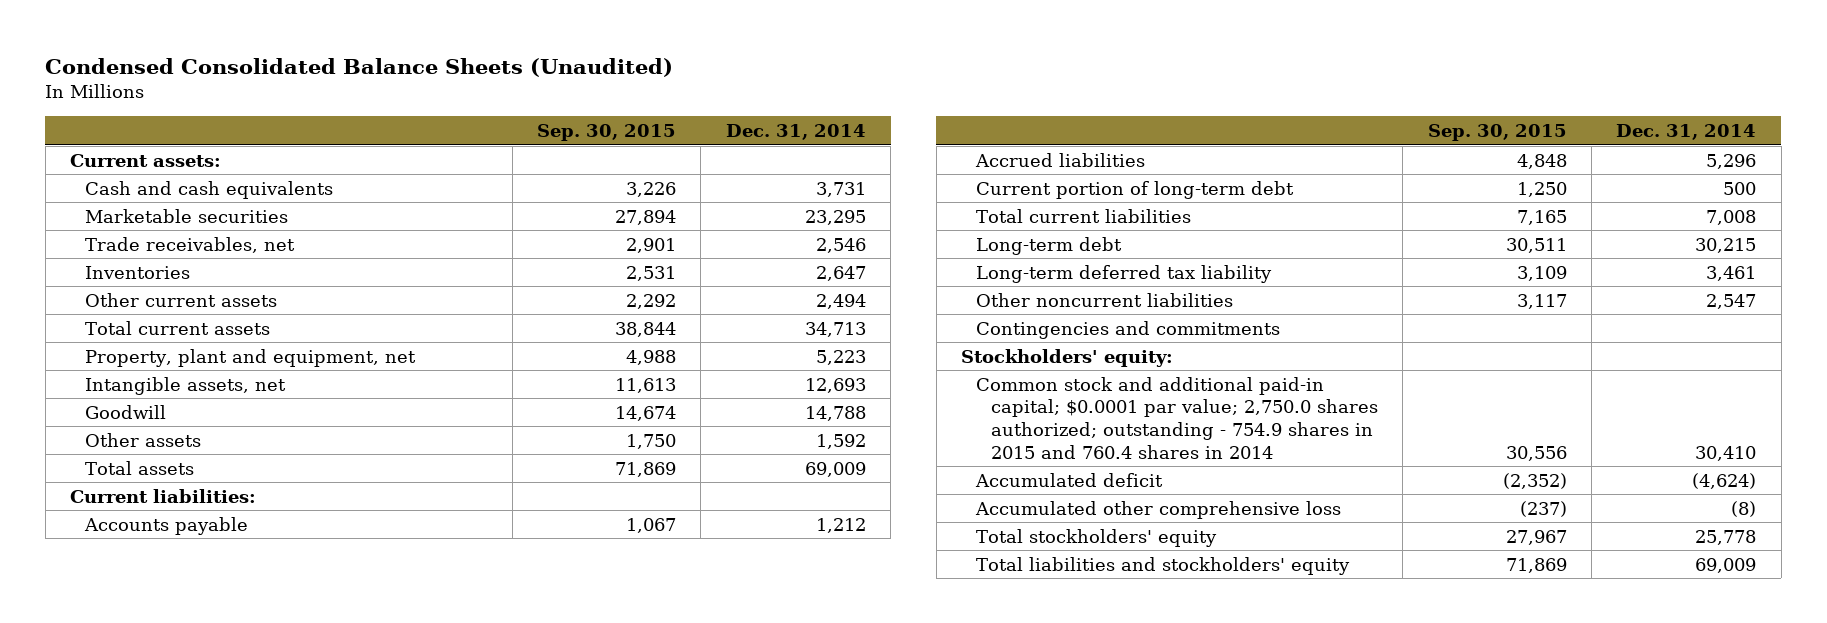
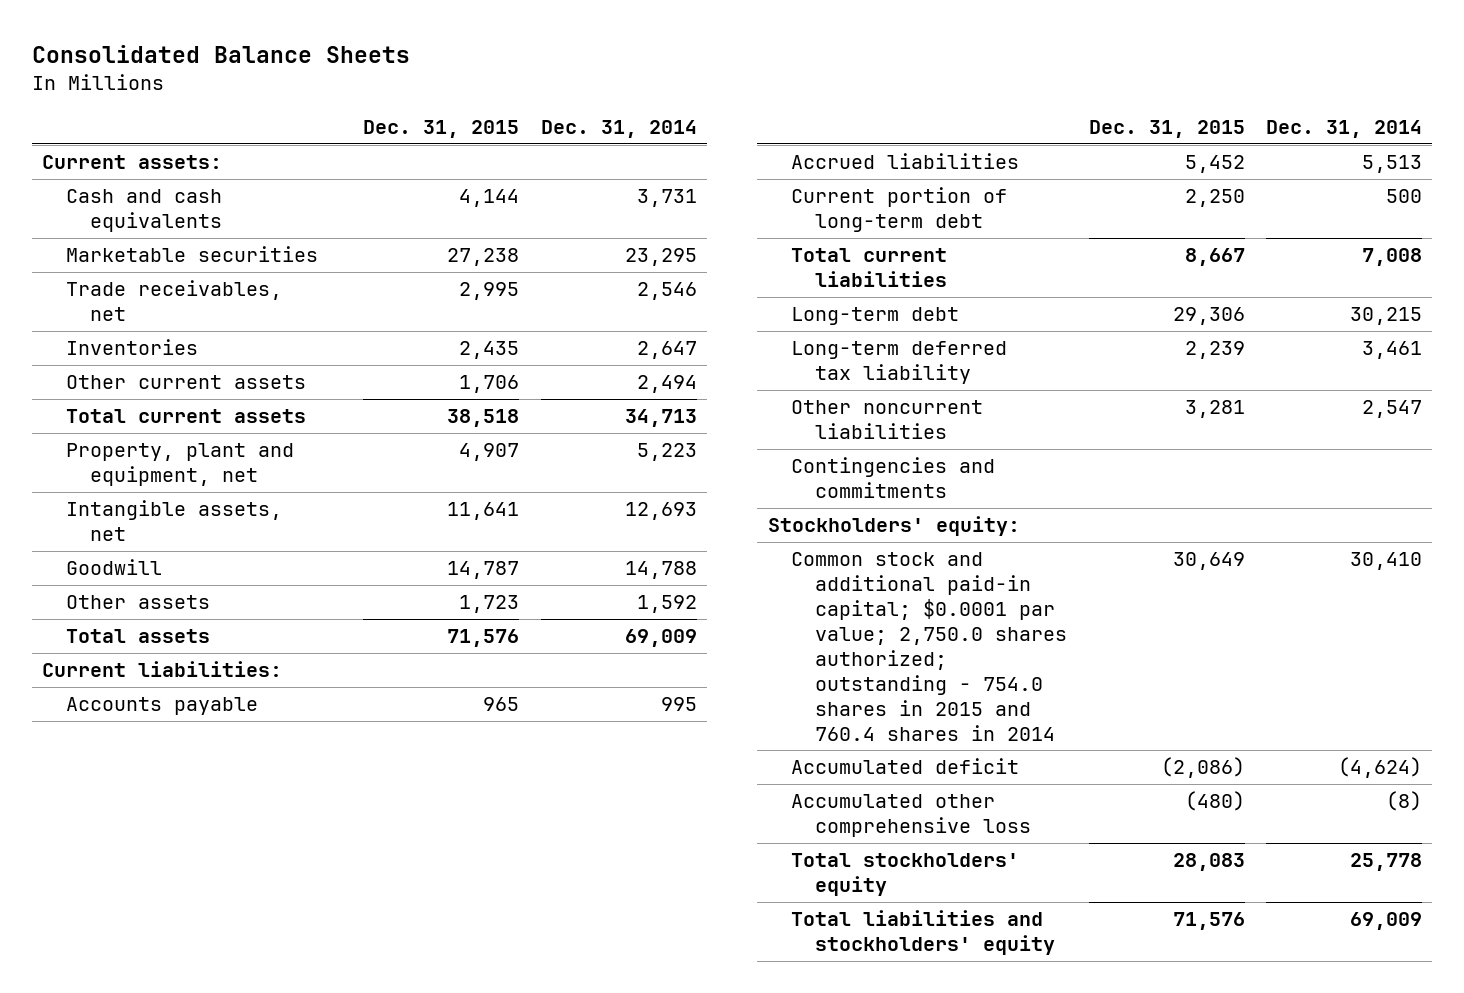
- Condensed Consolidated Balance Sheets (Unaudited)
+ Consolidated Balance Sheets
- | Sep. 30, 2015 | Dec. 31, 2014
+ | Dec. 31, 2015 | Dec. 31, 2014
- Accounts payable | 1,067 | 1,212
- Accrued liabilities | 4,848 | 5,296
+ Accounts payable | 965 | 995
+ Accrued liabilities | 5,452 | 5,513
- Common stock and additional paid-in capital; $0.0001 par value; 2,750.0 shares authorized; outstanding - 754.9 shares in 2015 and 760.4 shares in 2014 | 30,556 | 30,410
+ Common stock and additional paid-in capital; $0.0001 par value; 2,750.0 shares authorized; outstanding - 754.0 shares in 2015 and 760.4 shares in 2014 | 30,649 | 30,410

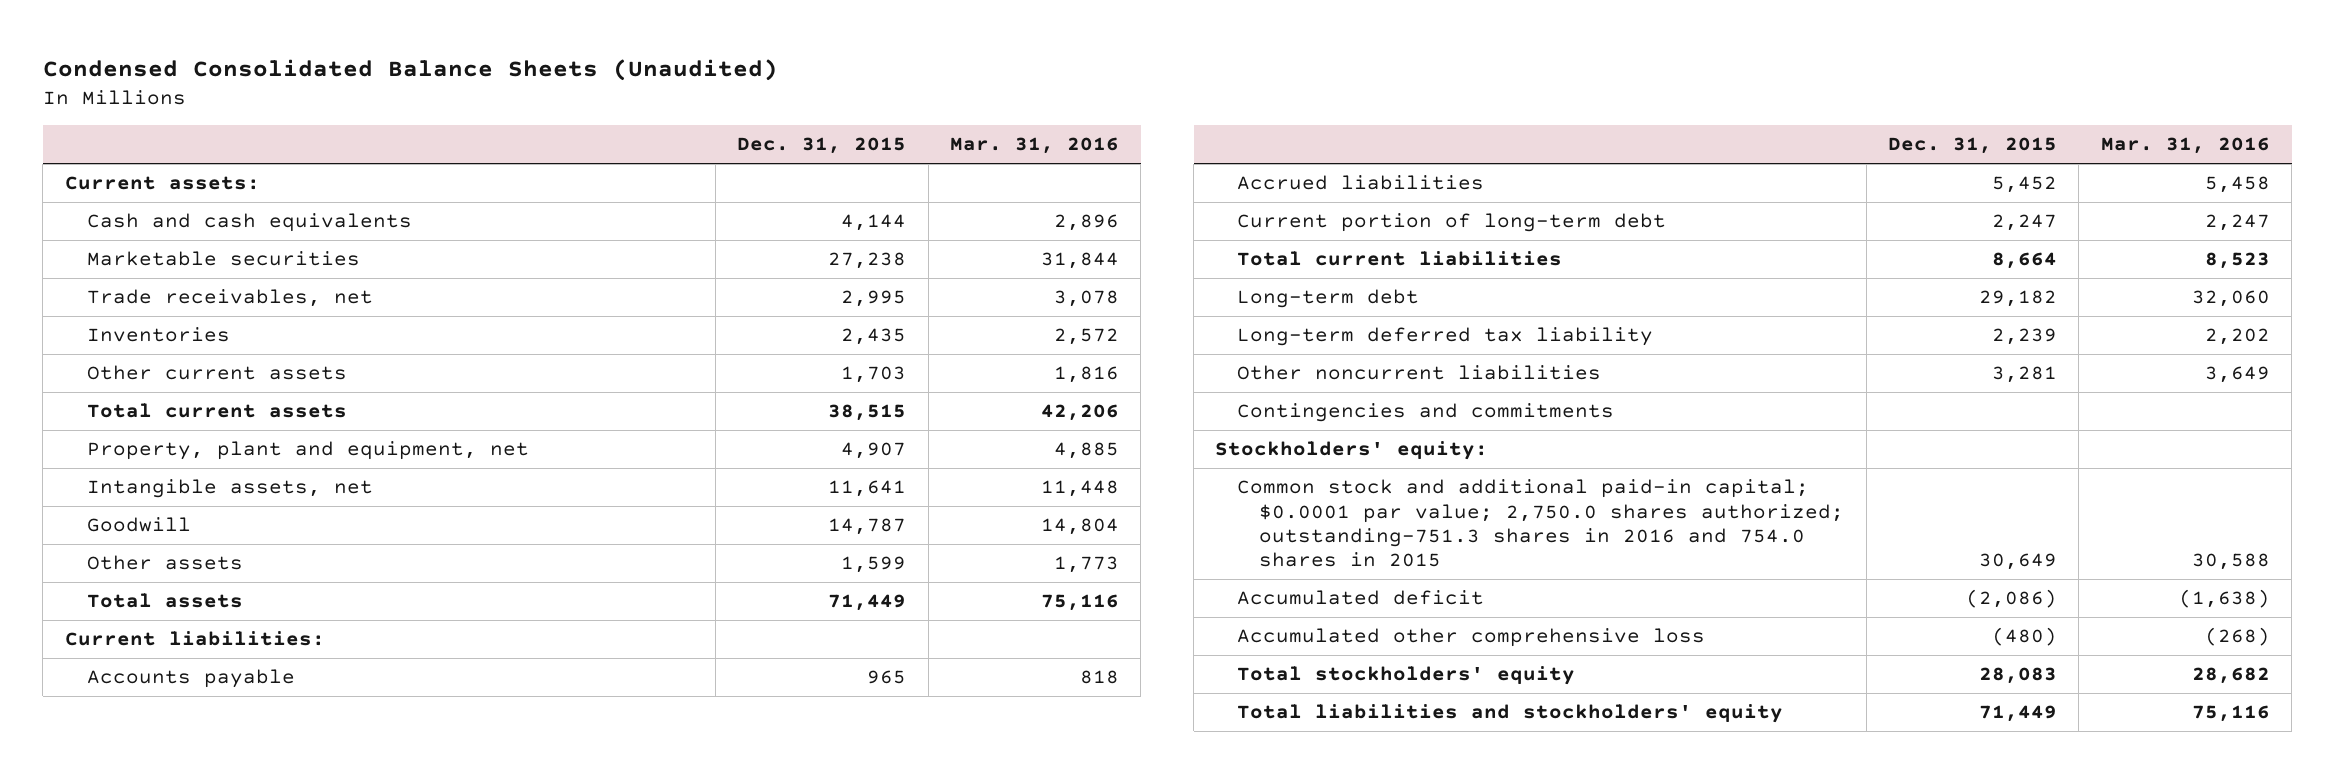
- Consolidated Balance Sheets
+ Condensed Consolidated Balance Sheets (Unaudited)
- | Dec. 31, 2015 | Dec. 31, 2014
+ | Dec. 31, 2015 | Mar. 31, 2016
- Other current assets | 1,706 | 2,494
- Total current assets | 38,518 | 34,713
+ Other current assets | 1,703 | 1,816
+ Total current assets | 38,515 | 42,206
- Other assets | 1,723 | 1,592
- Total assets | 71,576 | 69,009
+ Other assets | 1,599 | 1,773
+ Total assets | 71,449 | 75,116
- Current portion of long-term debt | 2,250 | 500
- Total current liabilities | 8,667 | 7,008
- Long-term debt | 29,306 | 30,215
+ Current portion of long-term debt | 2,247 | 2,247
+ Total current liabilities | 8,664 | 8,523
+ Long-term debt | 29,182 | 32,060
- Common stock and additional paid-in capital; $0.0001 par value; 2,750.0 shares authorized; outstanding - 754.0 shares in 2015 and 760.4 shares in 2014 | 30,649 | 30,410
+ Common stock and additional paid-in capital; $0.0001 par value; 2,750.0 shares authorized; outstanding-751.3 shares in 2016 and 754.0 shares in 2015 | 30,649 | 30,588
- Total liabilities and stockholders' equity | 71,576 | 69,009
+ Total liabilities and stockholders' equity | 71,449 | 75,116

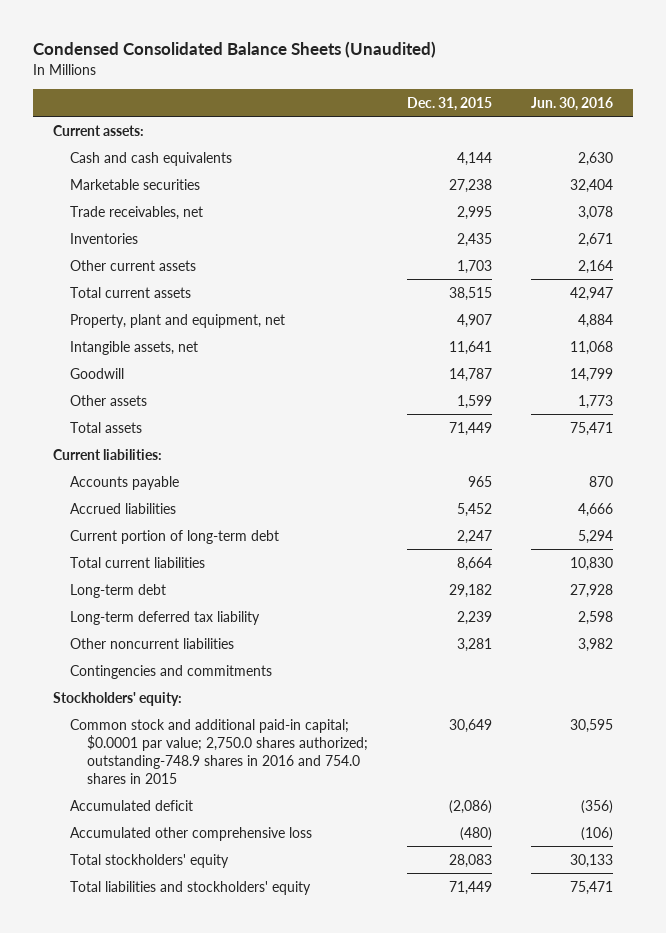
- | Dec. 31, 2015 | Mar. 31, 2016
+ | Dec. 31, 2015 | Jun. 30, 2016
- Common stock and additional paid-in capital; $0.0001 par value; 2,750.0 shares authorized; outstanding-751.3 shares in 2016 and 754.0 shares in 2015 | 30,649 | 30,588
+ Common stock and additional paid-in capital; $0.0001 par value; 2,750.0 shares authorized; outstanding-748.9 shares in 2016 and 754.0 shares in 2015 | 30,649 | 30,595

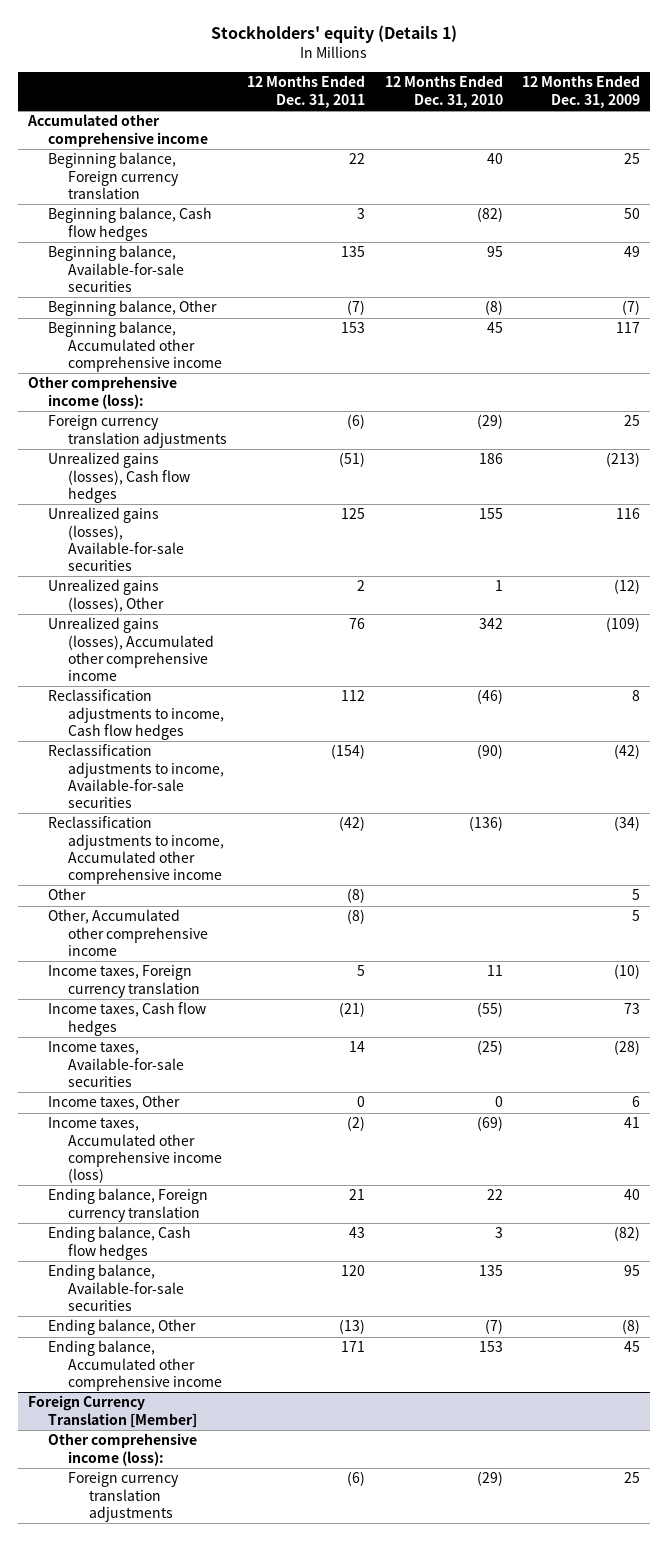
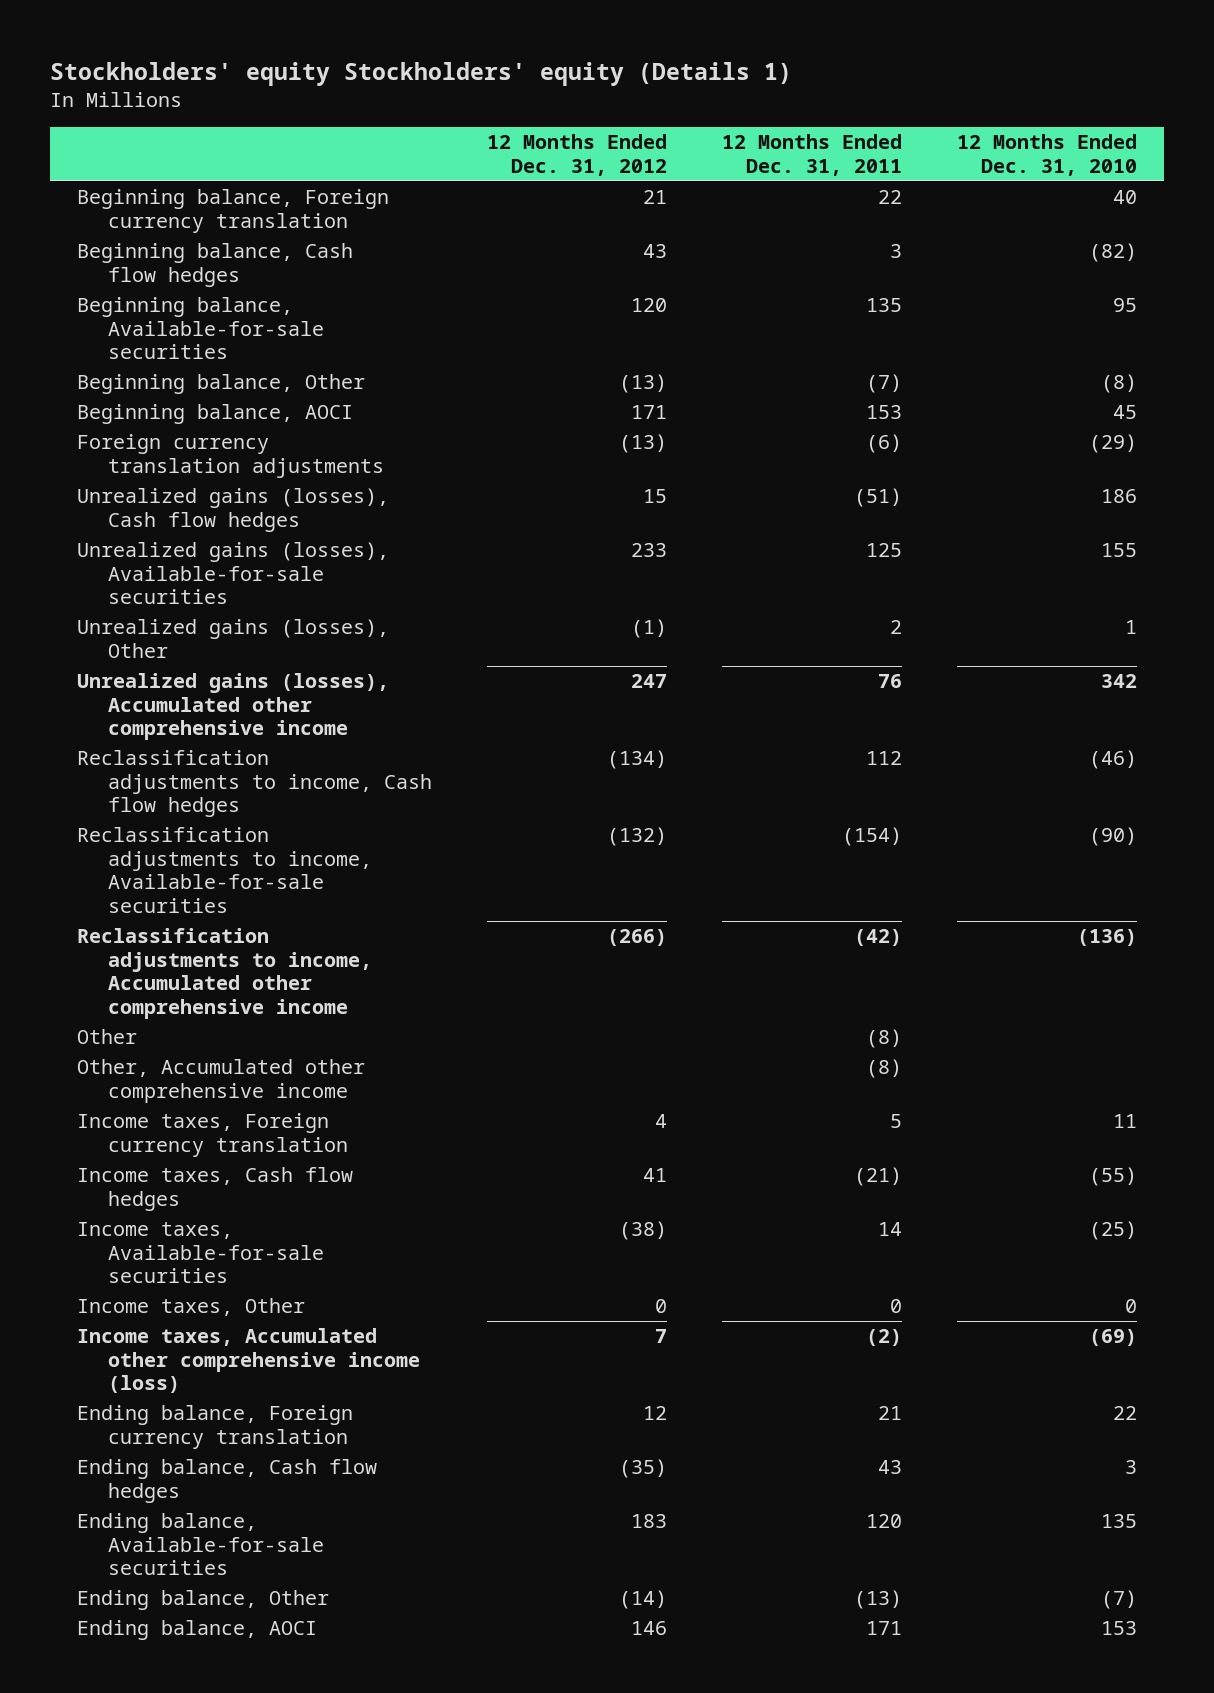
- Stockholders' equity (Details 1)
+ Stockholders' equity Stockholders' equity (Details 1)
- | 12 Months Ended Dec. 31, 2011 | 12 Months Ended Dec. 31, 2010 | 12 Months Ended Dec. 31, 2009
+ | 12 Months Ended Dec. 31, 2012 | 12 Months Ended Dec. 31, 2011 | 12 Months Ended Dec. 31, 2010
- Accumulated other comprehensive income
- Beginning balance, Accumulated other comprehensive income | 153 | 45 | 117
- Other comprehensive income (loss):
+ Beginning balance, AOCI | 171 | 153 | 45
- Ending balance, Accumulated other comprehensive income | 171 | 153 | 45
- Foreign Currency Translation [Member]
- Other comprehensive income (loss):
- Foreign currency translation adjustments | (6) | (29) | 25
+ Ending balance, AOCI | 146 | 171 | 153

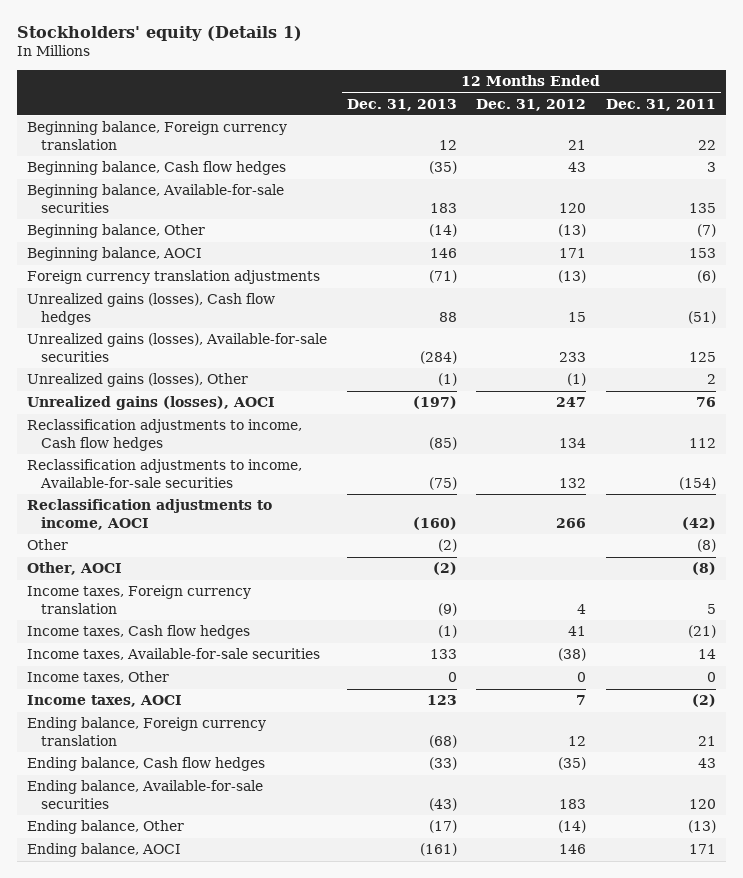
- Stockholders' equity Stockholders' equity (Details 1)
+ Stockholders' equity (Details 1)
- | 12 Months Ended Dec. 31, 2012 | 12 Months Ended Dec. 31, 2011 | 12 Months Ended Dec. 31, 2010
+ | 12 Months Ended Dec. 31, 2013 | 12 Months Ended Dec. 31, 2012 | 12 Months Ended Dec. 31, 2011
- Unrealized gains (losses), Accumulated other comprehensive income | 247 | 76 | 342
- Reclassification adjustments to income, Cash flow hedges | (134) | 112 | (46)
- Reclassification adjustments to income, Available-for-sale securities | (132) | (154) | (90)
- Reclassification adjustments to income, Accumulated other comprehensive income | (266) | (42) | (136)
+ Unrealized gains (losses), AOCI | (197) | 247 | 76
+ Reclassification adjustments to income, Cash flow hedges | (85) | 134 | 112
+ Reclassification adjustments to income, Available-for-sale securities | (75) | 132 | (154)
+ Reclassification adjustments to income, AOCI | (160) | 266 | (42)
- Other, Accumulated other comprehensive income | | (8) |
+ Other, AOCI | (2) | | (8)
- Income taxes, Accumulated other comprehensive income (loss) | 7 | (2) | (69)
+ Income taxes, AOCI | 123 | 7 | (2)

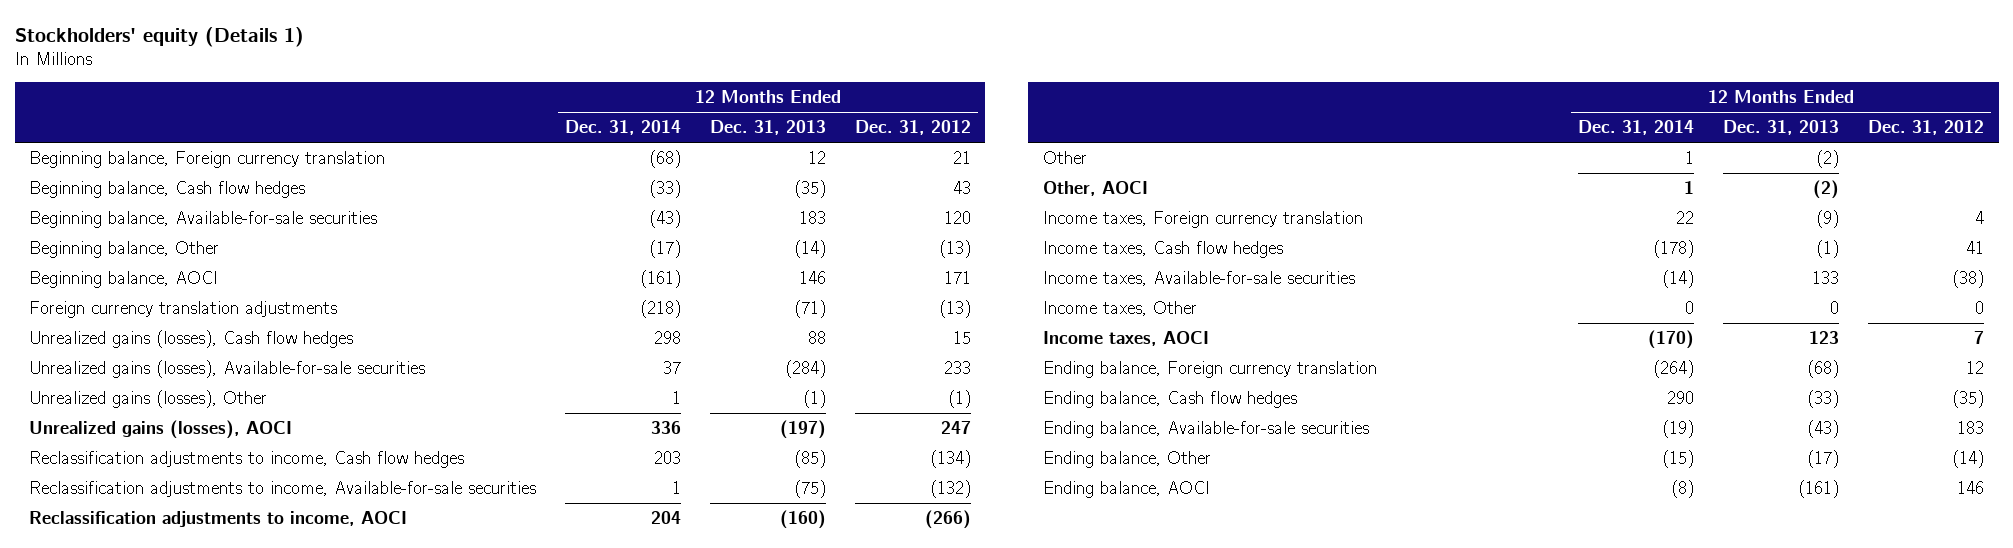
- | 12 Months Ended Dec. 31, 2013 | 12 Months Ended Dec. 31, 2012 | 12 Months Ended Dec. 31, 2011
+ | 12 Months Ended Dec. 31, 2014 | 12 Months Ended Dec. 31, 2013 | 12 Months Ended Dec. 31, 2012
- Reclassification adjustments to income, Cash flow hedges | (85) | 134 | 112
- Reclassification adjustments to income, Available-for-sale securities | (75) | 132 | (154)
- Reclassification adjustments to income, AOCI | (160) | 266 | (42)
+ Reclassification adjustments to income, Cash flow hedges | 203 | (85) | (134)
+ Reclassification adjustments to income, Available-for-sale securities | 1 | (75) | (132)
+ Reclassification adjustments to income, AOCI | 204 | (160) | (266)

